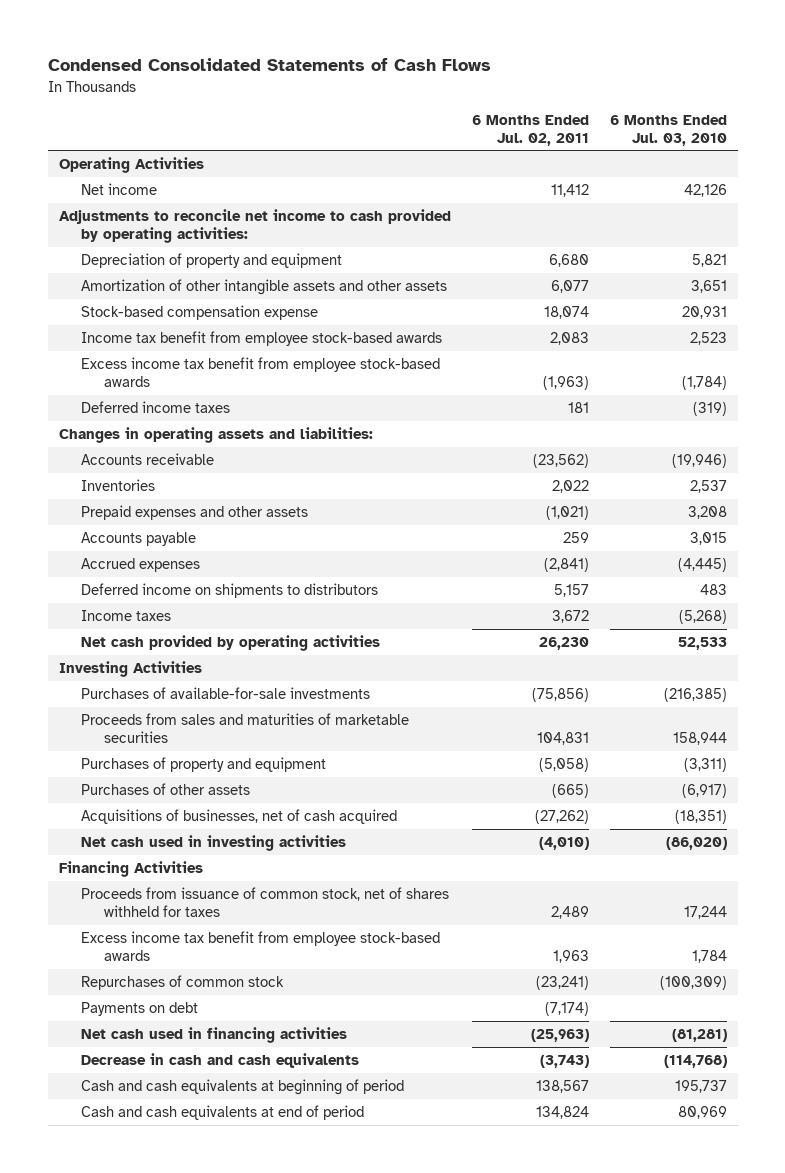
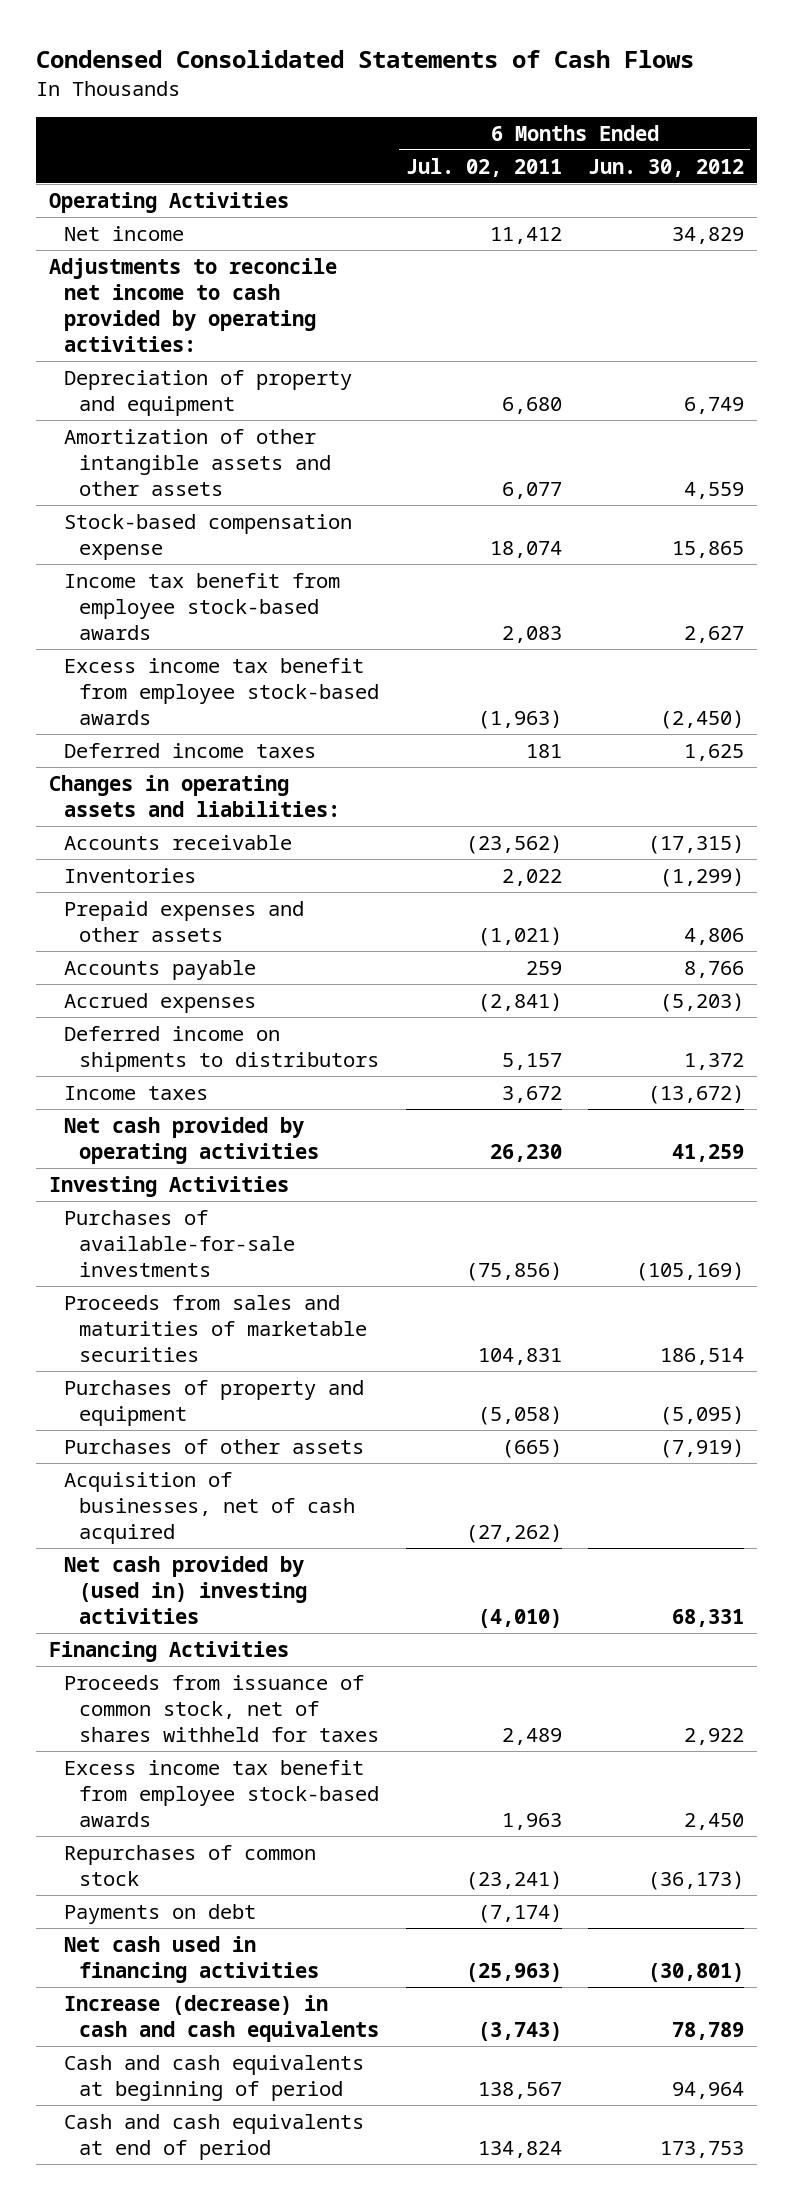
- | 6 Months Ended Jul. 02, 2011 | 6 Months Ended Jul. 03, 2010
+ | 6 Months Ended Jul. 02, 2011 | 6 Months Ended Jun. 30, 2012
- Acquisitions of businesses, net of cash acquired | (27,262) | (18,351)
- Net cash used in investing activities | (4,010) | (86,020)
+ Acquisition of businesses, net of cash acquired | (27,262) |
+ Net cash provided by (used in) investing activities | (4,010) | 68,331
- Decrease in cash and cash equivalents | (3,743) | (114,768)
+ Increase (decrease) in cash and cash equivalents | (3,743) | 78,789

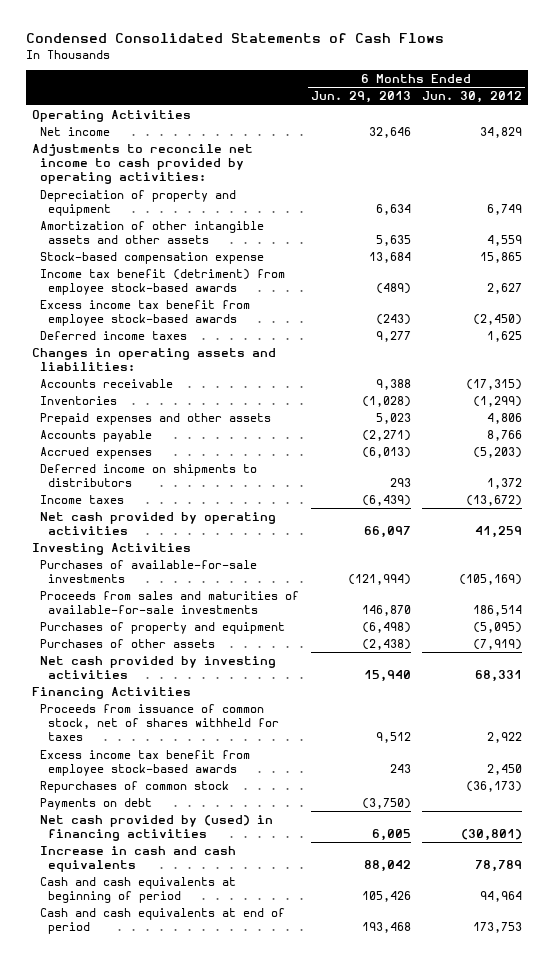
- | 6 Months Ended Jul. 02, 2011 | 6 Months Ended Jun. 30, 2012
+ | 6 Months Ended Jun. 29, 2013 | 6 Months Ended Jun. 30, 2012
- Income tax benefit from employee stock-based awards | 2,083 | 2,627
+ Income tax benefit (detriment) from employee stock-based awards | (489) | 2,627
- Proceeds from sales and maturities of marketable securities | 104,831 | 186,514
+ Proceeds from sales and maturities of available-for-sale investments | 146,870 | 186,514
- Acquisition of businesses, net of cash acquired | (27,262) |
- Net cash provided by (used in) investing activities | (4,010) | 68,331
+ Net cash provided by investing activities | 15,940 | 68,331
- Net cash used in financing activities | (25,963) | (30,801)
- Increase (decrease) in cash and cash equivalents | (3,743) | 78,789
+ Net cash provided by (used) in financing activities | 6,005 | (30,801)
+ Increase in cash and cash equivalents | 88,042 | 78,789

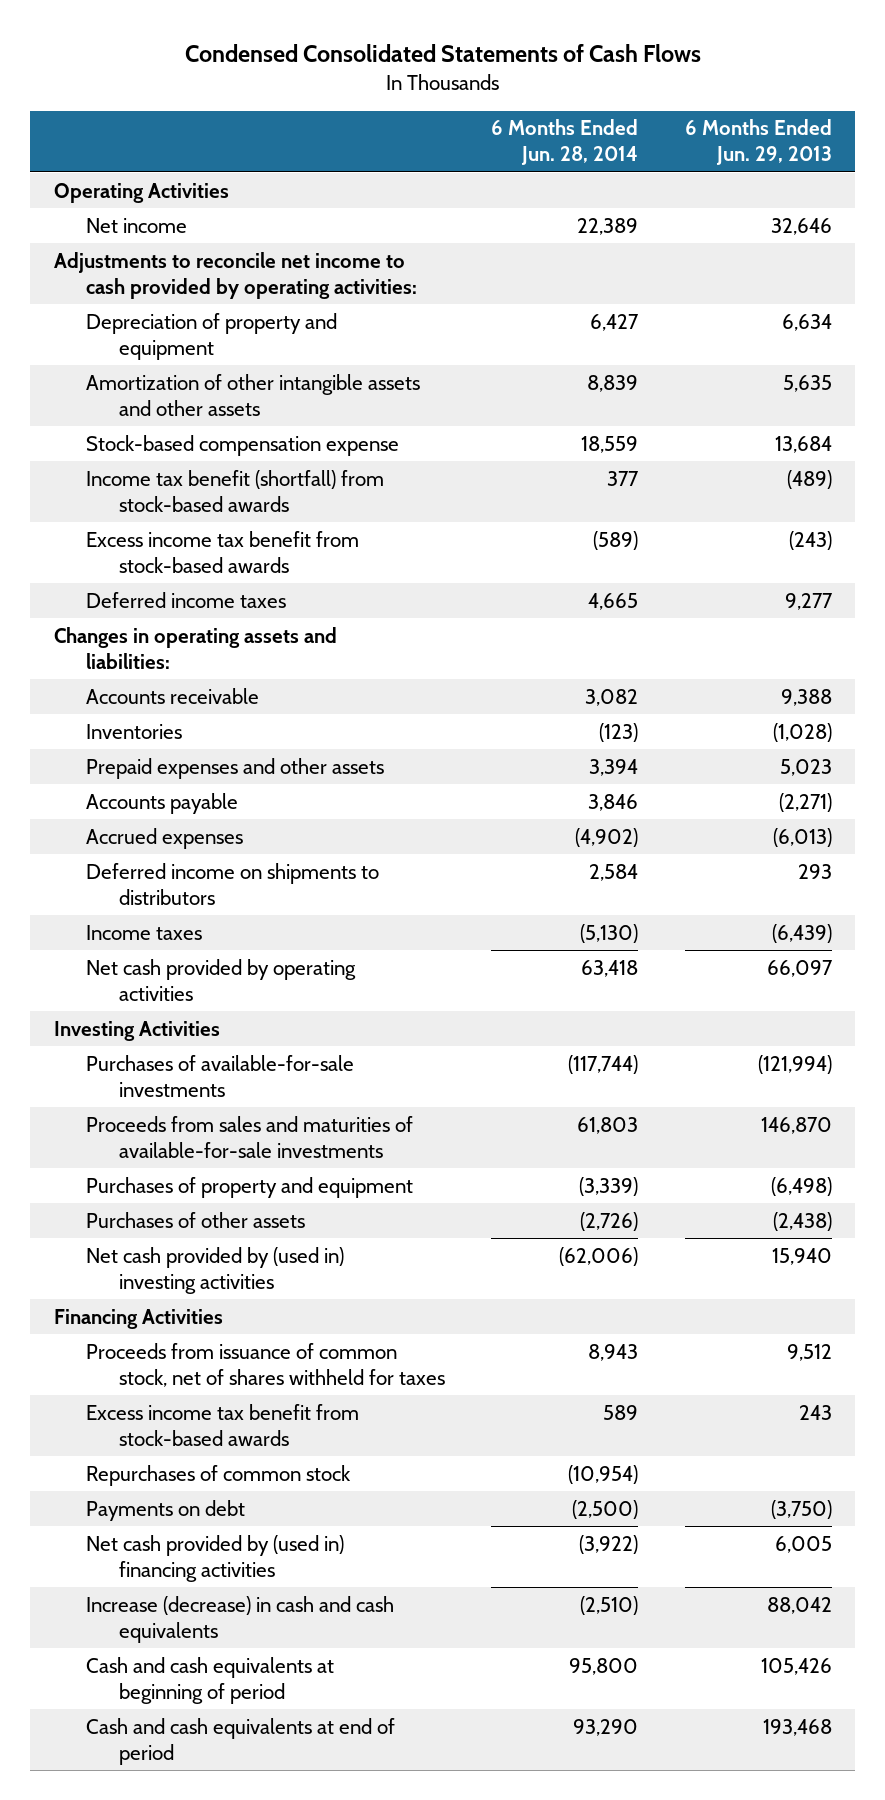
- | 6 Months Ended Jun. 29, 2013 | 6 Months Ended Jun. 30, 2012
+ | 6 Months Ended Jun. 28, 2014 | 6 Months Ended Jun. 29, 2013
- Income tax benefit (detriment) from employee stock-based awards | (489) | 2,627
- Excess income tax benefit from employee stock-based awards | (243) | (2,450)
+ Income tax benefit (shortfall) from stock-based awards | 377 | (489)
+ Excess income tax benefit from stock-based awards | (589) | (243)
- Net cash provided by investing activities | 15,940 | 68,331
+ Net cash provided by (used in) investing activities | (62,006) | 15,940
- Excess income tax benefit from employee stock-based awards | 243 | 2,450
+ Excess income tax benefit from stock-based awards | 589 | 243
- Net cash provided by (used) in financing activities | 6,005 | (30,801)
- Increase in cash and cash equivalents | 88,042 | 78,789
+ Net cash provided by (used in) financing activities | (3,922) | 6,005
+ Increase (decrease) in cash and cash equivalents | (2,510) | 88,042

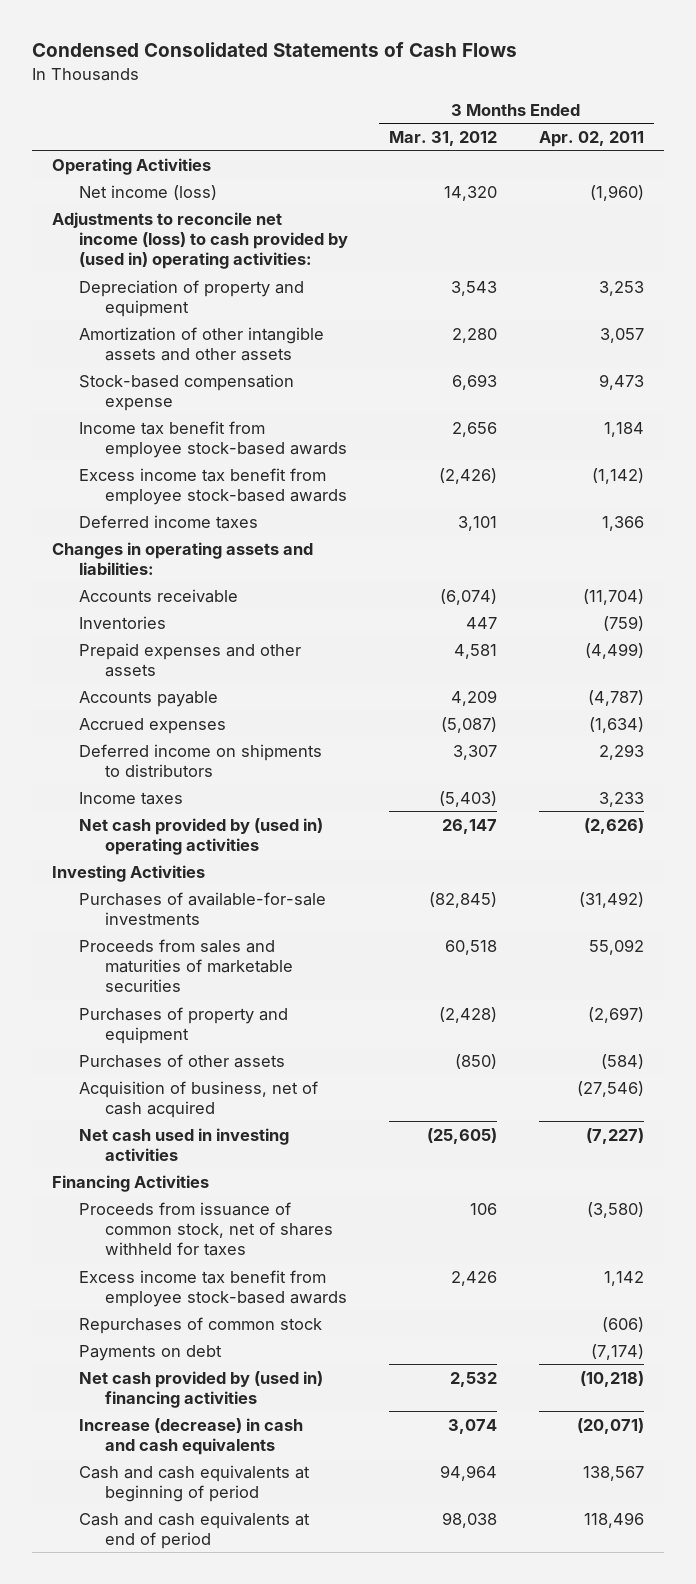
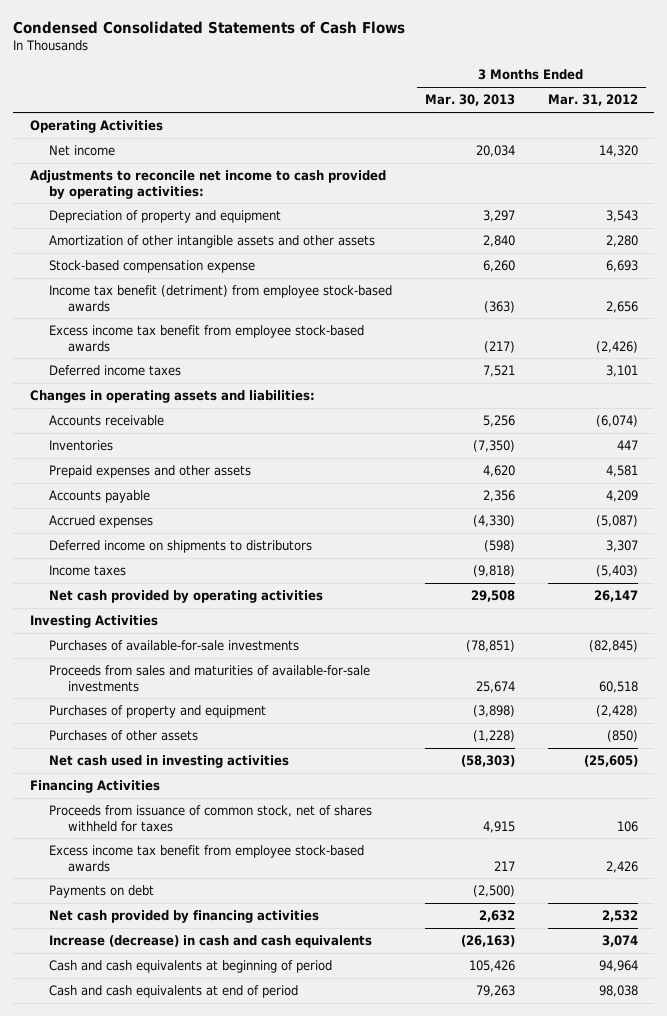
- | 3 Months Ended Mar. 31, 2012 | 3 Months Ended Apr. 02, 2011
+ | 3 Months Ended Mar. 30, 2013 | 3 Months Ended Mar. 31, 2012
- Net income (loss) | 14,320 | (1,960)
- Adjustments to reconcile net income (loss) to cash provided by (used in) operating activities:
+ Net income | 20,034 | 14,320
+ Adjustments to reconcile net income to cash provided by operating activities:
- Income tax benefit from employee stock-based awards | 2,656 | 1,184
+ Income tax benefit (detriment) from employee stock-based awards | (363) | 2,656
- Net cash provided by (used in) operating activities | 26,147 | (2,626)
+ Net cash provided by operating activities | 29,508 | 26,147
- Proceeds from sales and maturities of marketable securities | 60,518 | 55,092
+ Proceeds from sales and maturities of available-for-sale investments | 25,674 | 60,518
- Acquisition of business, net of cash acquired | | (27,546)
- Repurchases of common stock | | (606)
- Net cash provided by (used in) financing activities | 2,532 | (10,218)
+ Net cash provided by financing activities | 2,632 | 2,532

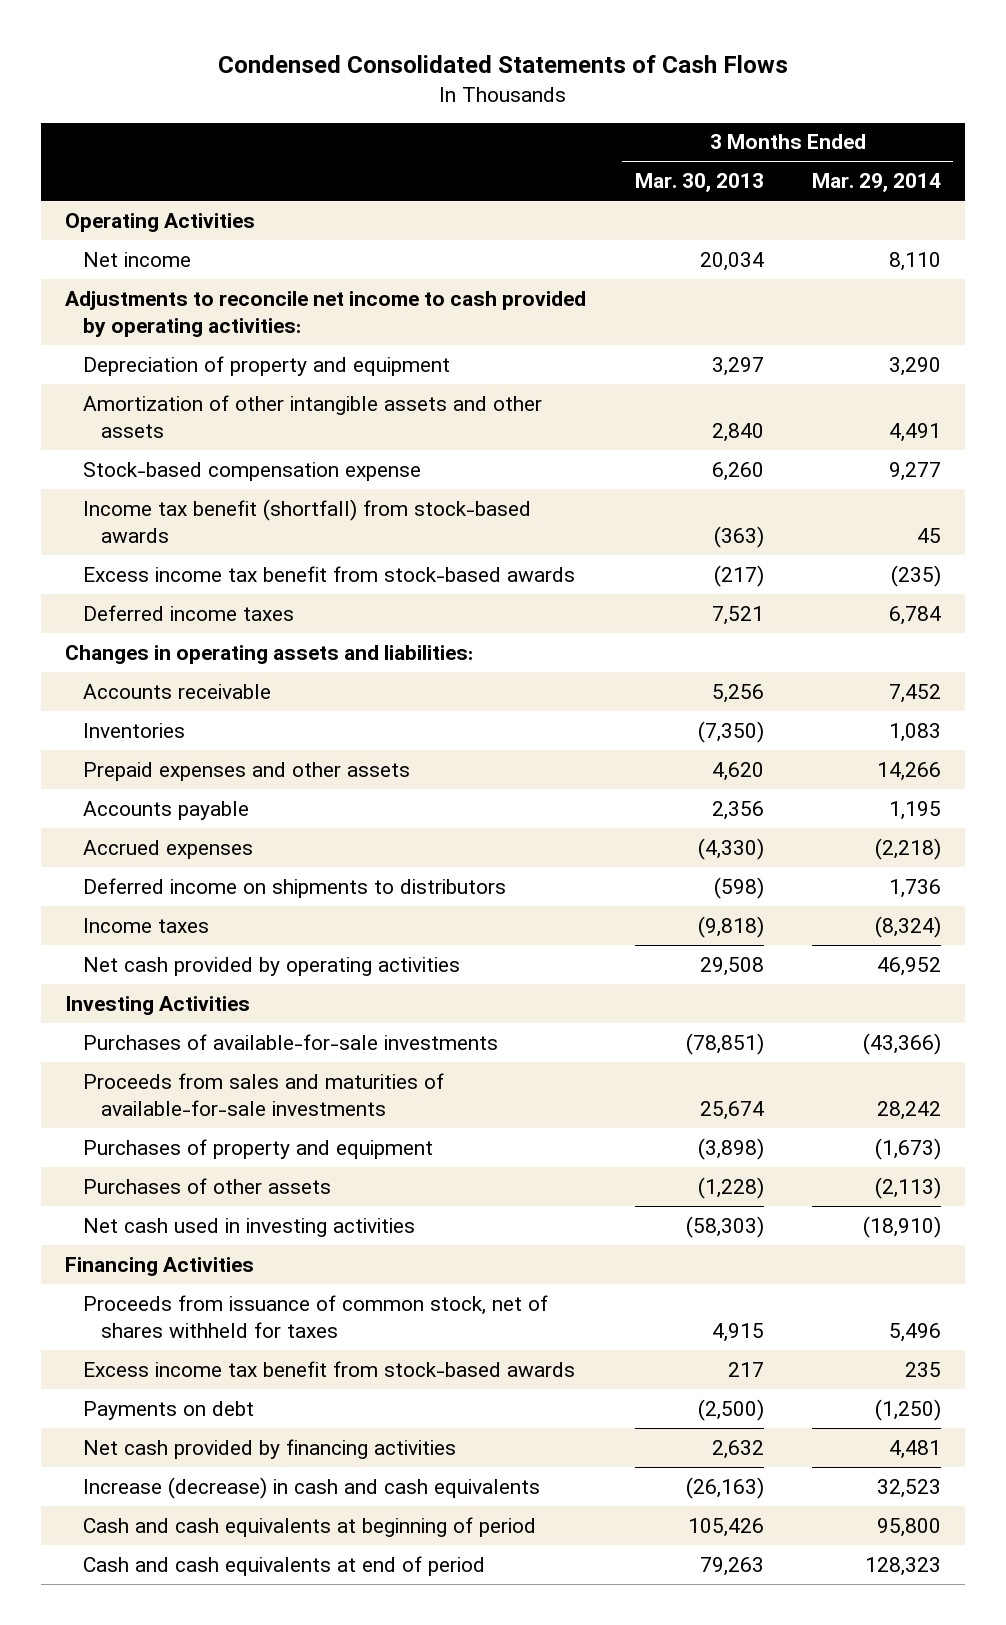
- | 3 Months Ended Mar. 30, 2013 | 3 Months Ended Mar. 31, 2012
+ | 3 Months Ended Mar. 30, 2013 | 3 Months Ended Mar. 29, 2014
- Income tax benefit (detriment) from employee stock-based awards | (363) | 2,656
- Excess income tax benefit from employee stock-based awards | (217) | (2,426)
+ Income tax benefit (shortfall) from stock-based awards | (363) | 45
+ Excess income tax benefit from stock-based awards | (217) | (235)
- Excess income tax benefit from employee stock-based awards | 217 | 2,426
+ Excess income tax benefit from stock-based awards | 217 | 235

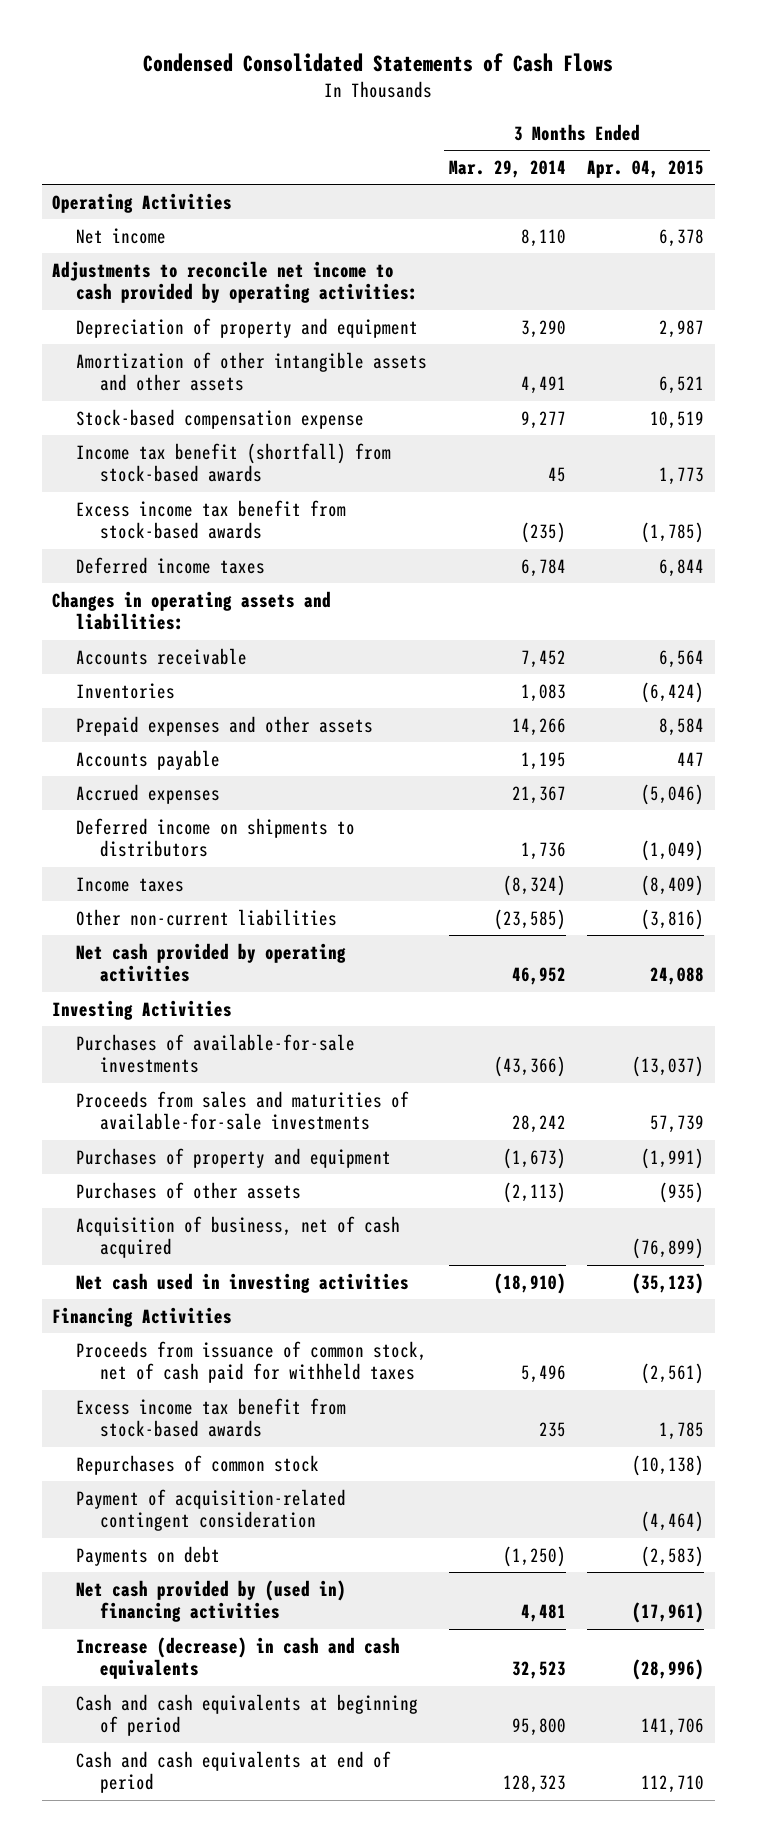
- | 3 Months Ended Mar. 30, 2013 | 3 Months Ended Mar. 29, 2014
+ | 3 Months Ended Mar. 29, 2014 | 3 Months Ended Apr. 04, 2015
- Accrued expenses | (4,330) | (2,218)
+ Accrued expenses | 21,367 | (5,046)
+ Other non-current liabilities | (23,585) | (3,816)
+ Acquisition of business, net of cash acquired | | (76,899)
- Proceeds from issuance of common stock, net of shares withheld for taxes | 4,915 | 5,496
+ Proceeds from issuance of common stock, net of cash paid for withheld taxes | 5,496 | (2,561)
+ Repurchases of common stock | | (10,138)
+ Payment of acquisition-related contingent consideration | | (4,464)
- Net cash provided by financing activities | 2,632 | 4,481
+ Net cash provided by (used in) financing activities | 4,481 | (17,961)

